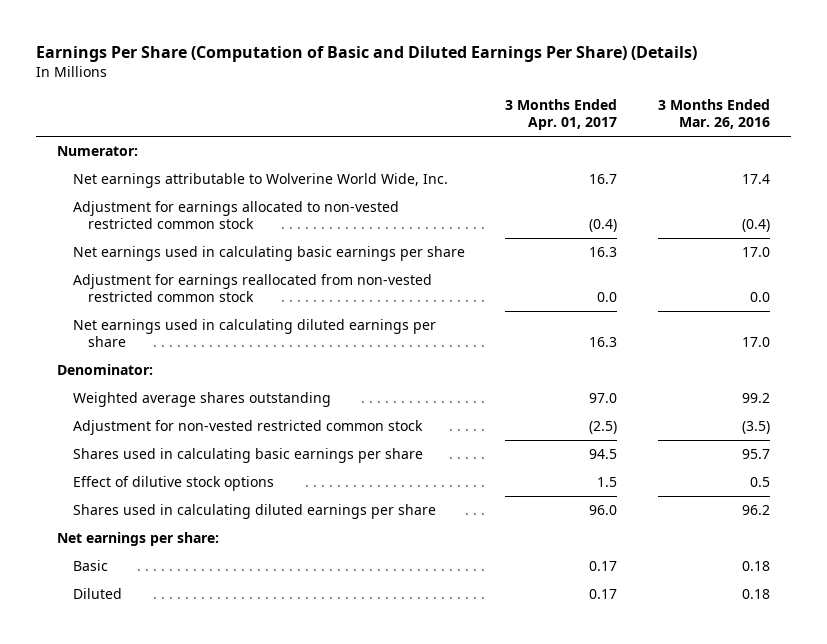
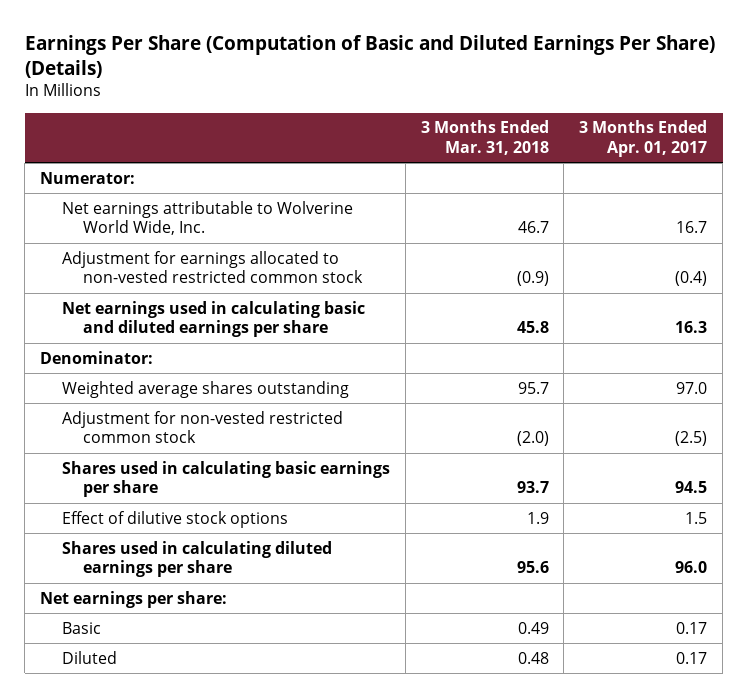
- | 3 Months Ended Apr. 01, 2017 | 3 Months Ended Mar. 26, 2016
+ | 3 Months Ended Mar. 31, 2018 | 3 Months Ended Apr. 01, 2017
- Net earnings used in calculating basic earnings per share | 16.3 | 17.0
- Adjustment for earnings reallocated from non-vested restricted common stock | 0.0 | 0.0
- Net earnings used in calculating diluted earnings per share | 16.3 | 17.0
+ Net earnings used in calculating basic and diluted earnings per share | 45.8 | 16.3

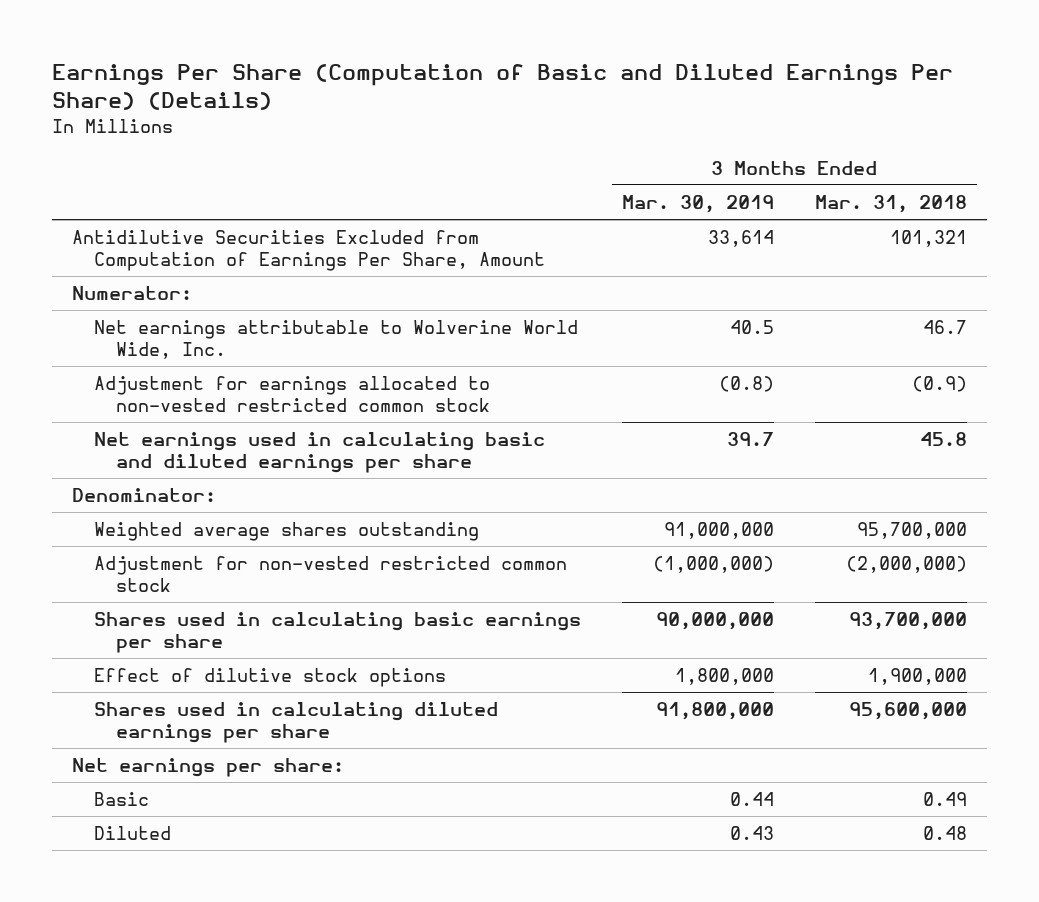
- | 3 Months Ended Mar. 31, 2018 | 3 Months Ended Apr. 01, 2017
+ | 3 Months Ended Mar. 30, 2019 | 3 Months Ended Mar. 31, 2018
+ Antidilutive Securities Excluded from Computation of Earnings Per Share, Amount | 33,614 | 101,321
- Weighted average shares outstanding | 95.7 | 97.0
- Adjustment for non-vested restricted common stock | (2.0) | (2.5)
- Shares used in calculating basic earnings per share | 93.7 | 94.5
- Effect of dilutive stock options | 1.9 | 1.5
- Shares used in calculating diluted earnings per share | 95.6 | 96.0
+ Weighted average shares outstanding | 91,000,000 | 95,700,000
+ Adjustment for non-vested restricted common stock | (1,000,000) | (2,000,000)
+ Shares used in calculating basic earnings per share | 90,000,000 | 93,700,000
+ Effect of dilutive stock options | 1,800,000 | 1,900,000
+ Shares used in calculating diluted earnings per share | 91,800,000 | 95,600,000

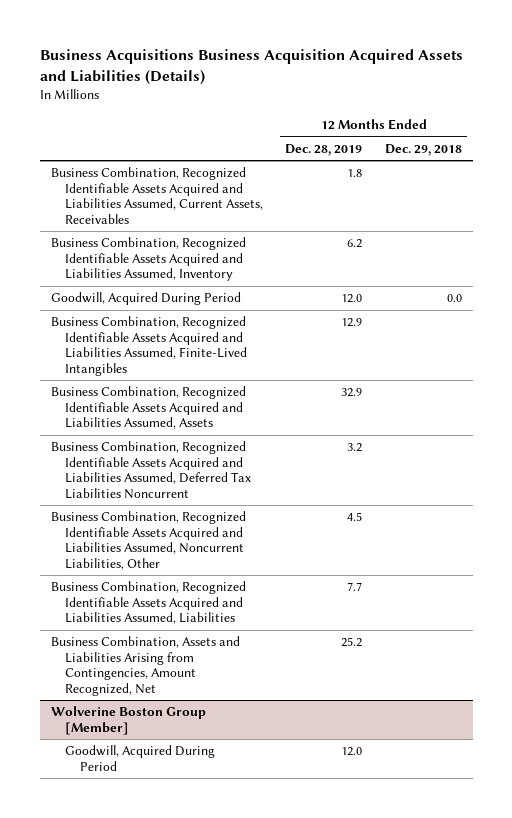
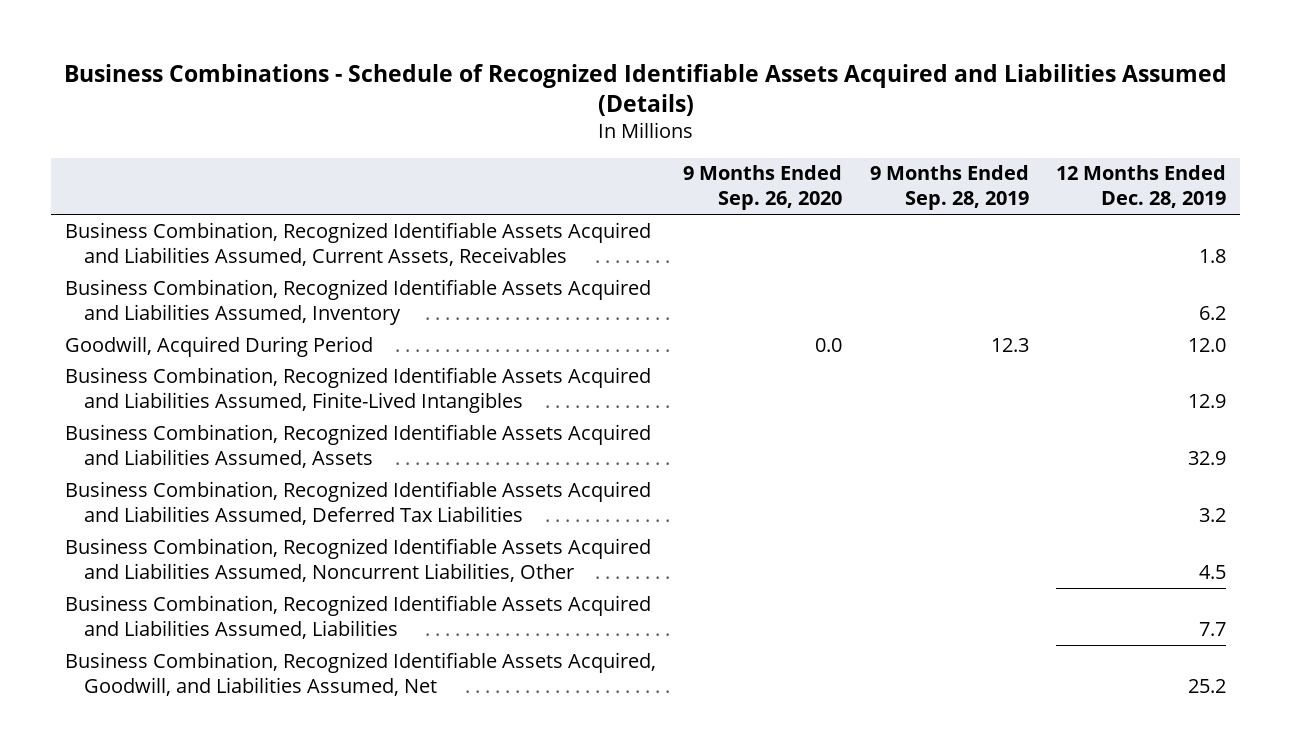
- Business Acquisitions Business Acquisition Acquired Assets and Liabilities (Details)
+ Business Combinations - Schedule of Recognized Identifiable Assets Acquired and Liabilities Assumed (Details)
- | 12 Months Ended Dec. 28, 2019 | 12 Months Ended Dec. 29, 2018
+ | 9 Months Ended Sep. 26, 2020 | 9 Months Ended Sep. 28, 2019 | 12 Months Ended Dec. 28, 2019
- Business Combination, Recognized Identifiable Assets Acquired and Liabilities Assumed, Deferred Tax Liabilities Noncurrent | 3.2 |
+ Business Combination, Recognized Identifiable Assets Acquired and Liabilities Assumed, Deferred Tax Liabilities | | | 3.2
- Business Combination, Assets and Liabilities Arising from Contingencies, Amount Recognized, Net | 25.2 |
- Wolverine Boston Group [Member]
- Goodwill, Acquired During Period | 12.0 |
+ Business Combination, Recognized Identifiable Assets Acquired, Goodwill, and Liabilities Assumed, Net | | | 25.2

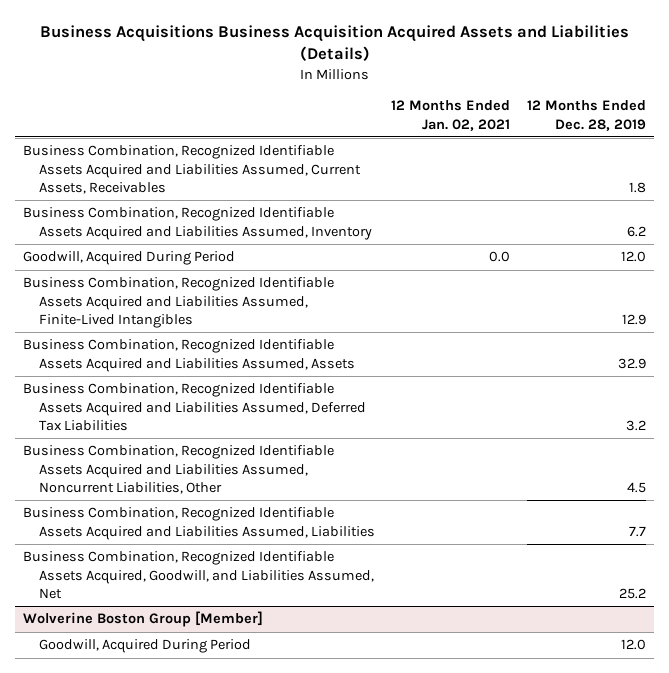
- Business Combinations - Schedule of Recognized Identifiable Assets Acquired and Liabilities Assumed (Details)
+ Business Acquisitions Business Acquisition Acquired Assets and Liabilities (Details)
- | 9 Months Ended Sep. 26, 2020 | 9 Months Ended Sep. 28, 2019 | 12 Months Ended Dec. 28, 2019
+ | 12 Months Ended Jan. 02, 2021 | 12 Months Ended Dec. 28, 2019
+ Wolverine Boston Group [Member]
+ Goodwill, Acquired During Period | | 12.0

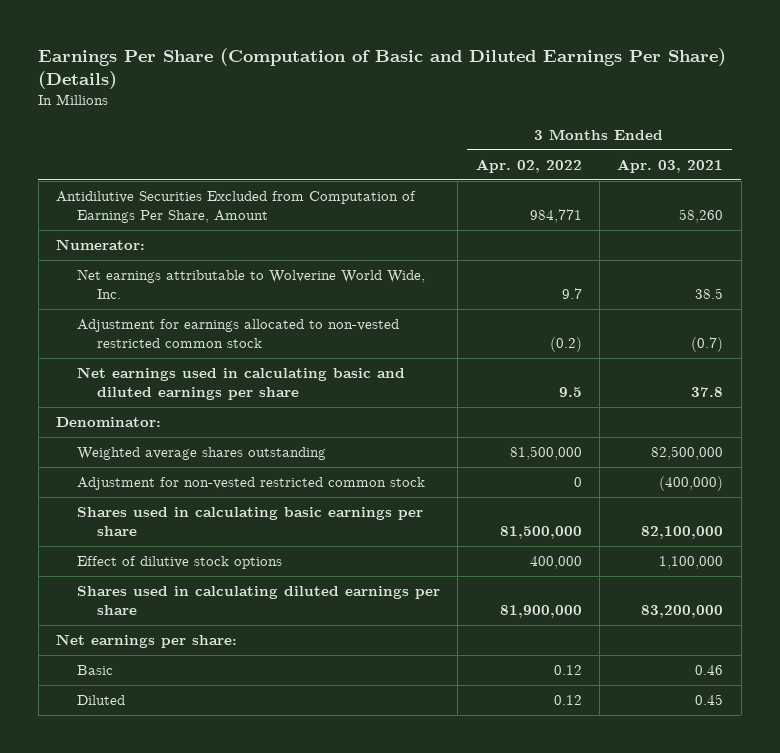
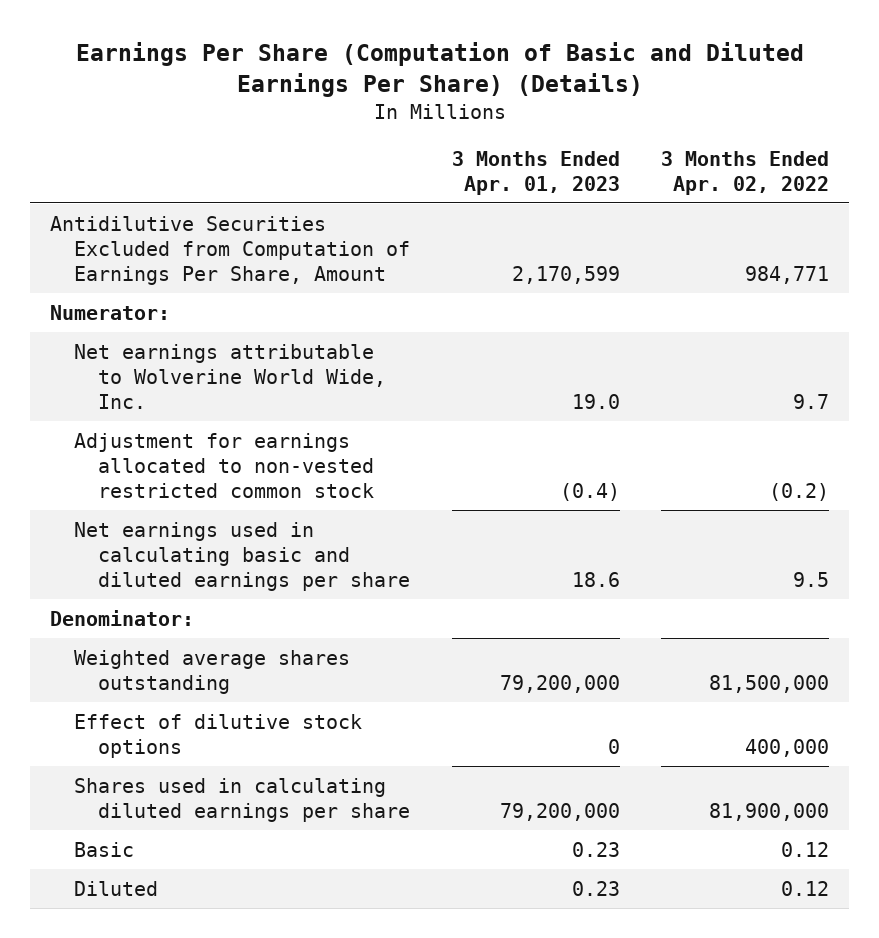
- | 3 Months Ended Apr. 02, 2022 | 3 Months Ended Apr. 03, 2021
+ | 3 Months Ended Apr. 01, 2023 | 3 Months Ended Apr. 02, 2022
- Adjustment for non-vested restricted common stock | 0 | (400,000)
- Shares used in calculating basic earnings per share | 81,500,000 | 82,100,000
- Net earnings per share:

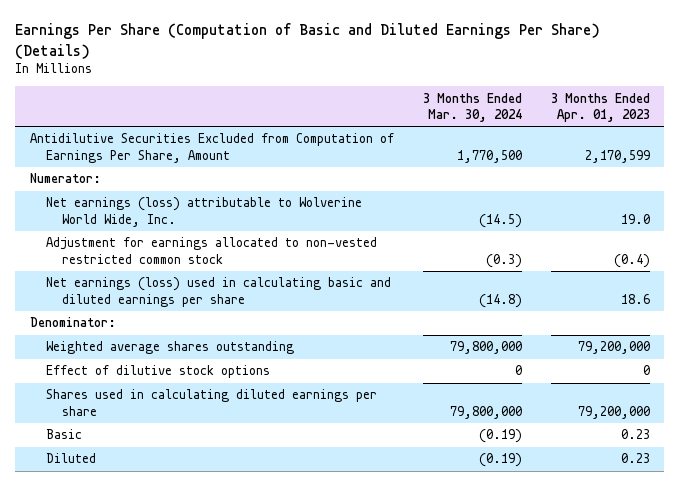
- | 3 Months Ended Apr. 01, 2023 | 3 Months Ended Apr. 02, 2022
+ | 3 Months Ended Mar. 30, 2024 | 3 Months Ended Apr. 01, 2023
- Net earnings attributable to Wolverine World Wide, Inc. | 19.0 | 9.7
+ Net earnings (loss) attributable to Wolverine World Wide, Inc. | (14.5) | 19.0
- Net earnings used in calculating basic and diluted earnings per share | 18.6 | 9.5
+ Net earnings (loss) used in calculating basic and diluted earnings per share | (14.8) | 18.6

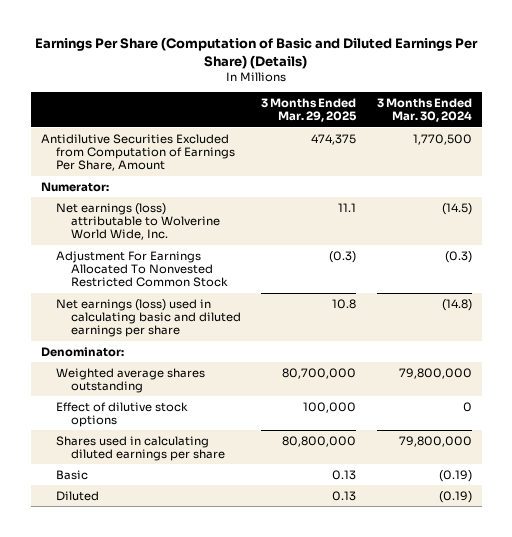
- | 3 Months Ended Mar. 30, 2024 | 3 Months Ended Apr. 01, 2023
+ | 3 Months Ended Mar. 29, 2025 | 3 Months Ended Mar. 30, 2024
- Adjustment for earnings allocated to non-vested restricted common stock | (0.3) | (0.4)
+ Adjustment For Earnings Allocated To Nonvested Restricted Common Stock | (0.3) | (0.3)

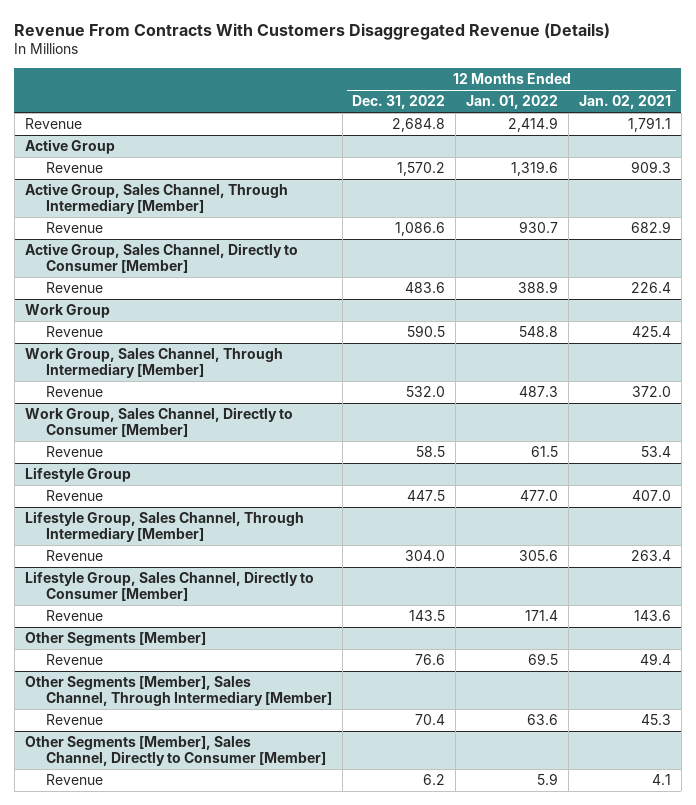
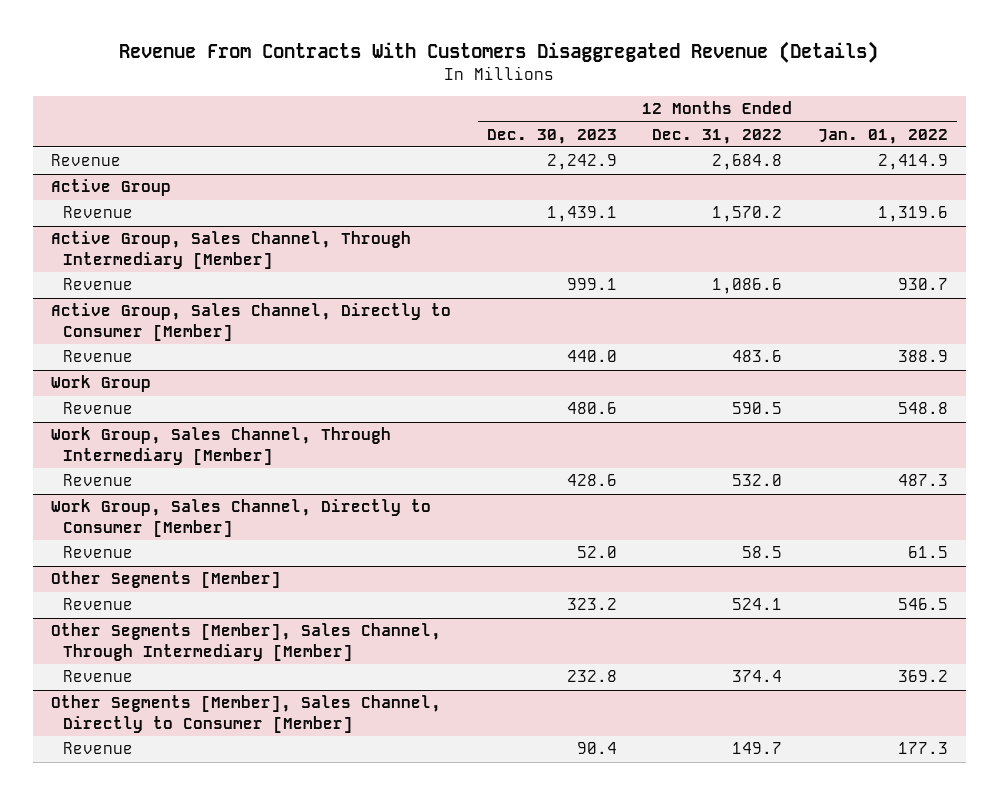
- | 12 Months Ended Dec. 31, 2022 | 12 Months Ended Jan. 01, 2022 | 12 Months Ended Jan. 02, 2021
+ | 12 Months Ended Dec. 30, 2023 | 12 Months Ended Dec. 31, 2022 | 12 Months Ended Jan. 01, 2022
- Lifestyle Group
- Revenue | 447.5 | 477.0 | 407.0
- Lifestyle Group, Sales Channel, Through Intermediary [Member]
- Revenue | 304.0 | 305.6 | 263.4
- Lifestyle Group, Sales Channel, Directly to Consumer [Member]
- Revenue | 143.5 | 171.4 | 143.6
@ Other Segments [Member]
- Revenue | 76.6 | 69.5 | 49.4
+ Revenue | 323.2 | 524.1 | 546.5
@ Other Segments [Member], Sales Channel, Through Intermediary [Member]
- Revenue | 70.4 | 63.6 | 45.3
+ Revenue | 232.8 | 374.4 | 369.2
@ Other Segments [Member], Sales Channel, Directly to Consumer [Member]
- Revenue | 6.2 | 5.9 | 4.1
+ Revenue | 90.4 | 149.7 | 177.3

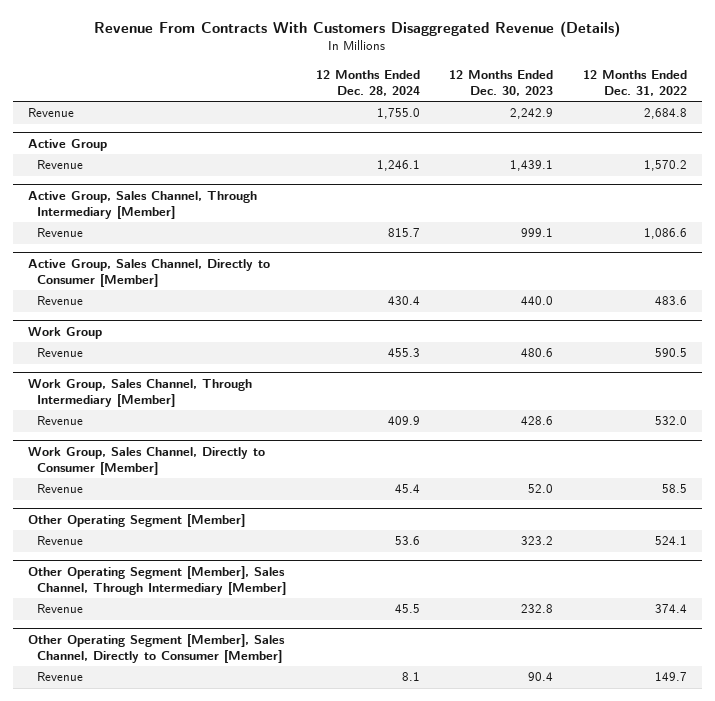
- | 12 Months Ended Dec. 30, 2023 | 12 Months Ended Dec. 31, 2022 | 12 Months Ended Jan. 01, 2022
+ | 12 Months Ended Dec. 28, 2024 | 12 Months Ended Dec. 30, 2023 | 12 Months Ended Dec. 31, 2022
- Other Segments [Member]
+ Other Operating Segment [Member]
- Other Segments [Member], Sales Channel, Through Intermediary [Member]
+ Other Operating Segment [Member], Sales Channel, Through Intermediary [Member]
- Other Segments [Member], Sales Channel, Directly to Consumer [Member]
+ Other Operating Segment [Member], Sales Channel, Directly to Consumer [Member]

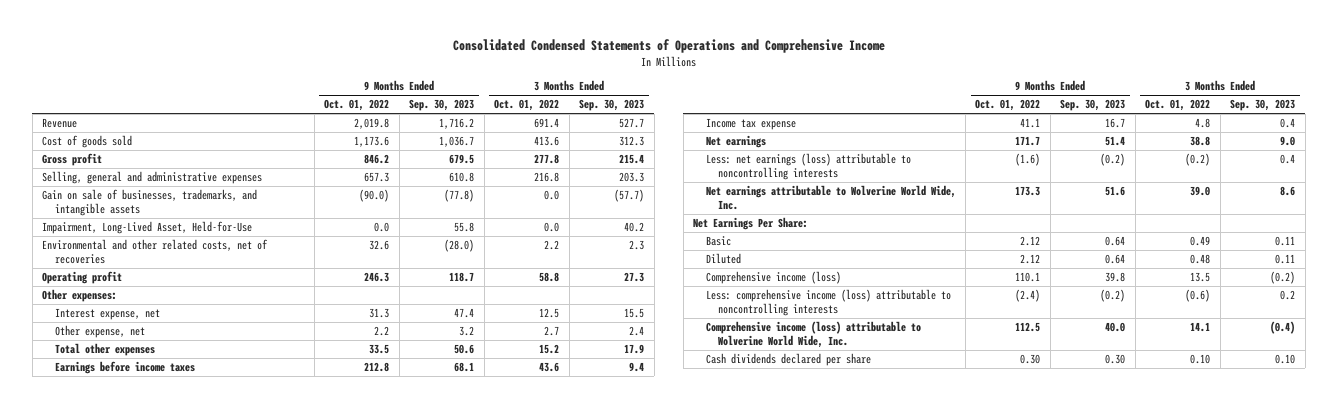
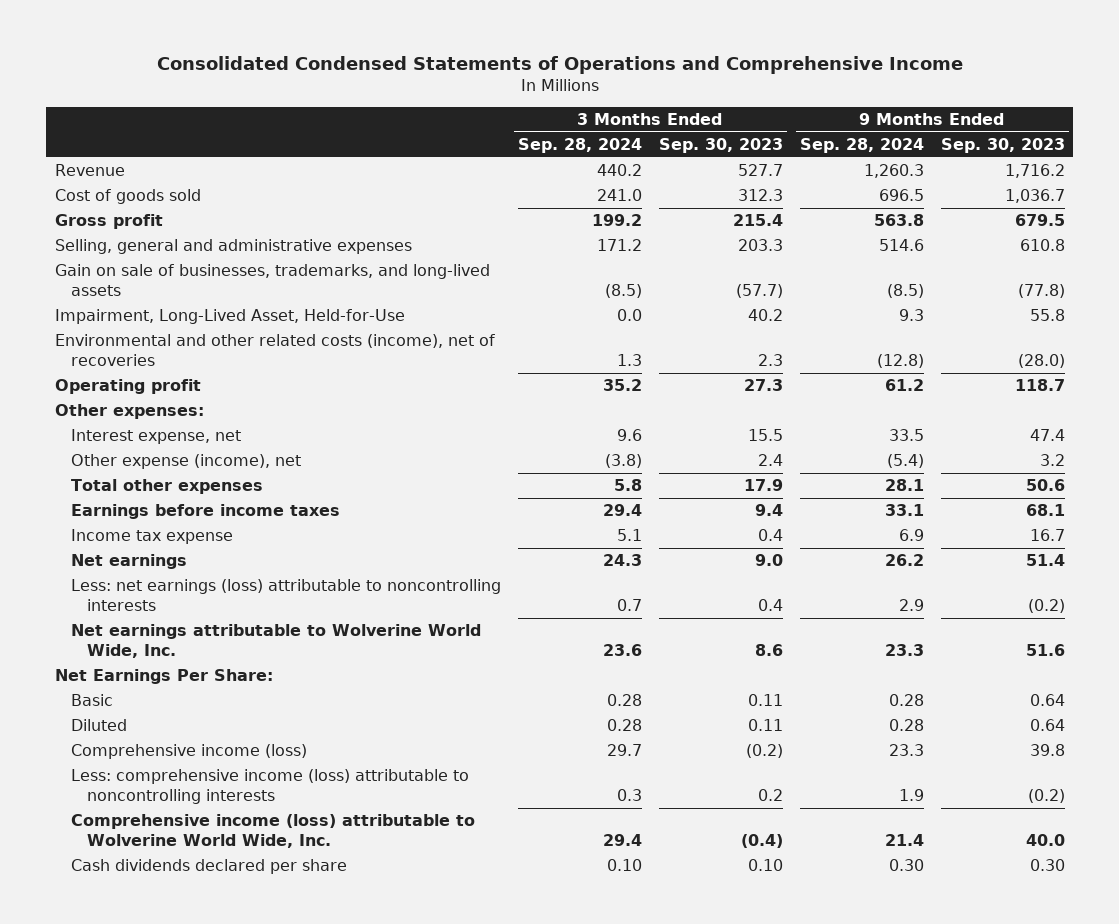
- | 9 Months Ended Oct. 01, 2022 | 9 Months Ended Sep. 30, 2023 | 3 Months Ended Oct. 01, 2022 | 3 Months Ended Sep. 30, 2023
+ | 3 Months Ended Sep. 28, 2024 | 3 Months Ended Sep. 30, 2023 | 9 Months Ended Sep. 28, 2024 | 9 Months Ended Sep. 30, 2023
- Gain on sale of businesses, trademarks, and intangible assets | (90.0) | (77.8) | 0.0 | (57.7)
+ Gain on sale of businesses, trademarks, and long-lived assets | (8.5) | (57.7) | (8.5) | (77.8)
- Environmental and other related costs, net of recoveries | 32.6 | (28.0) | 2.2 | 2.3
+ Environmental and other related costs (income), net of recoveries | 1.3 | 2.3 | (12.8) | (28.0)
- Other expense, net | 2.2 | 3.2 | 2.7 | 2.4
+ Other expense (income), net | (3.8) | 2.4 | (5.4) | 3.2

